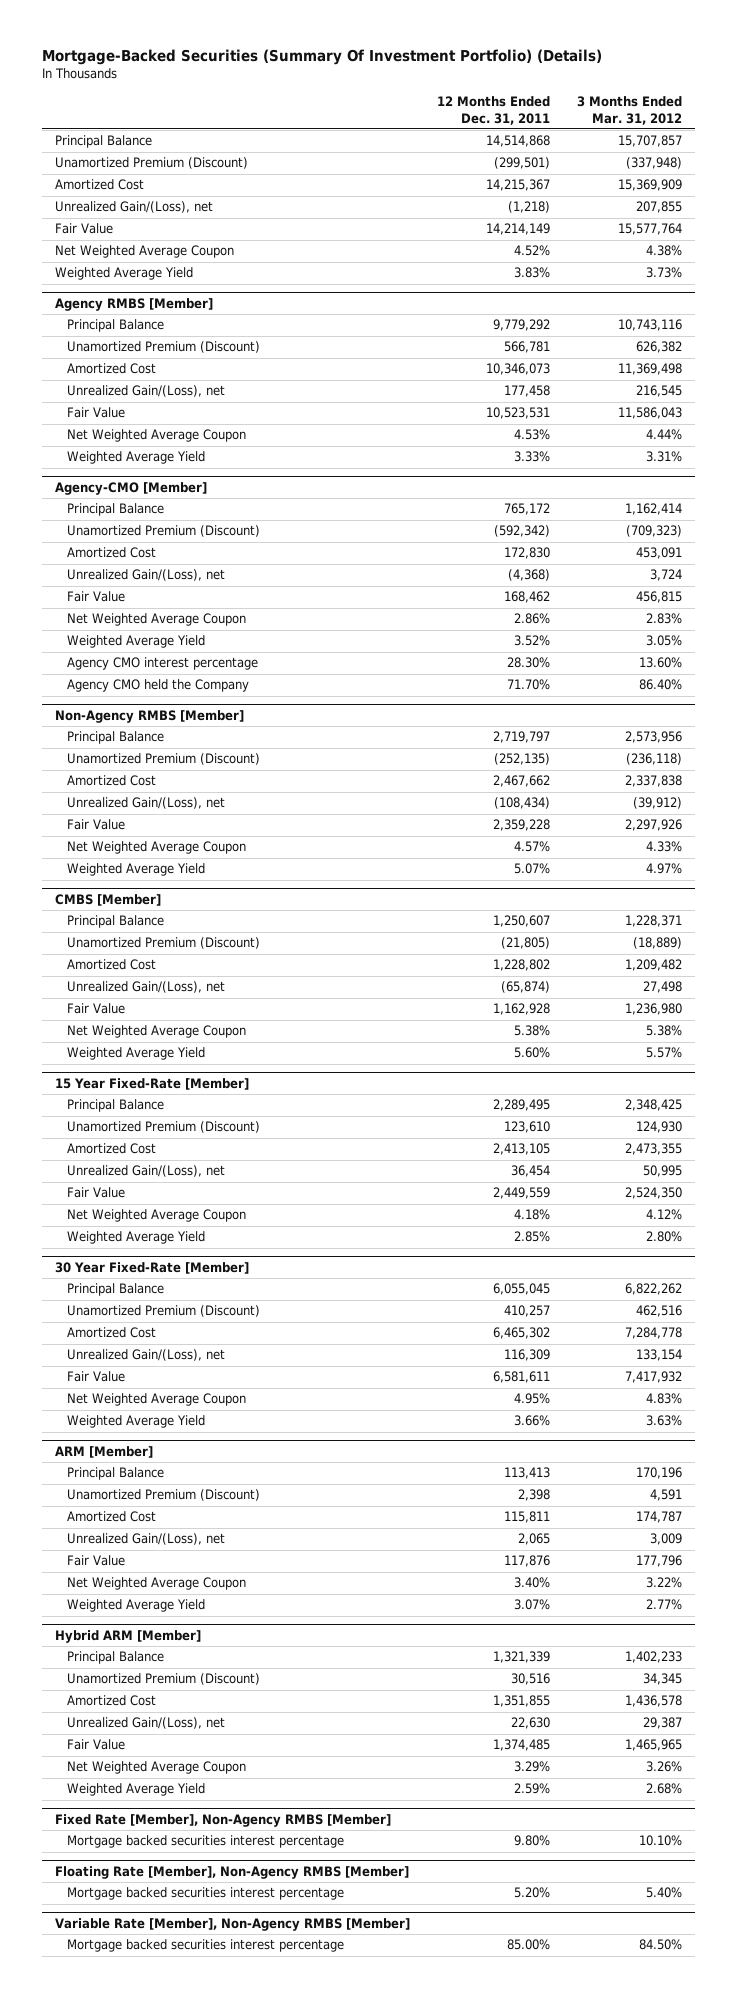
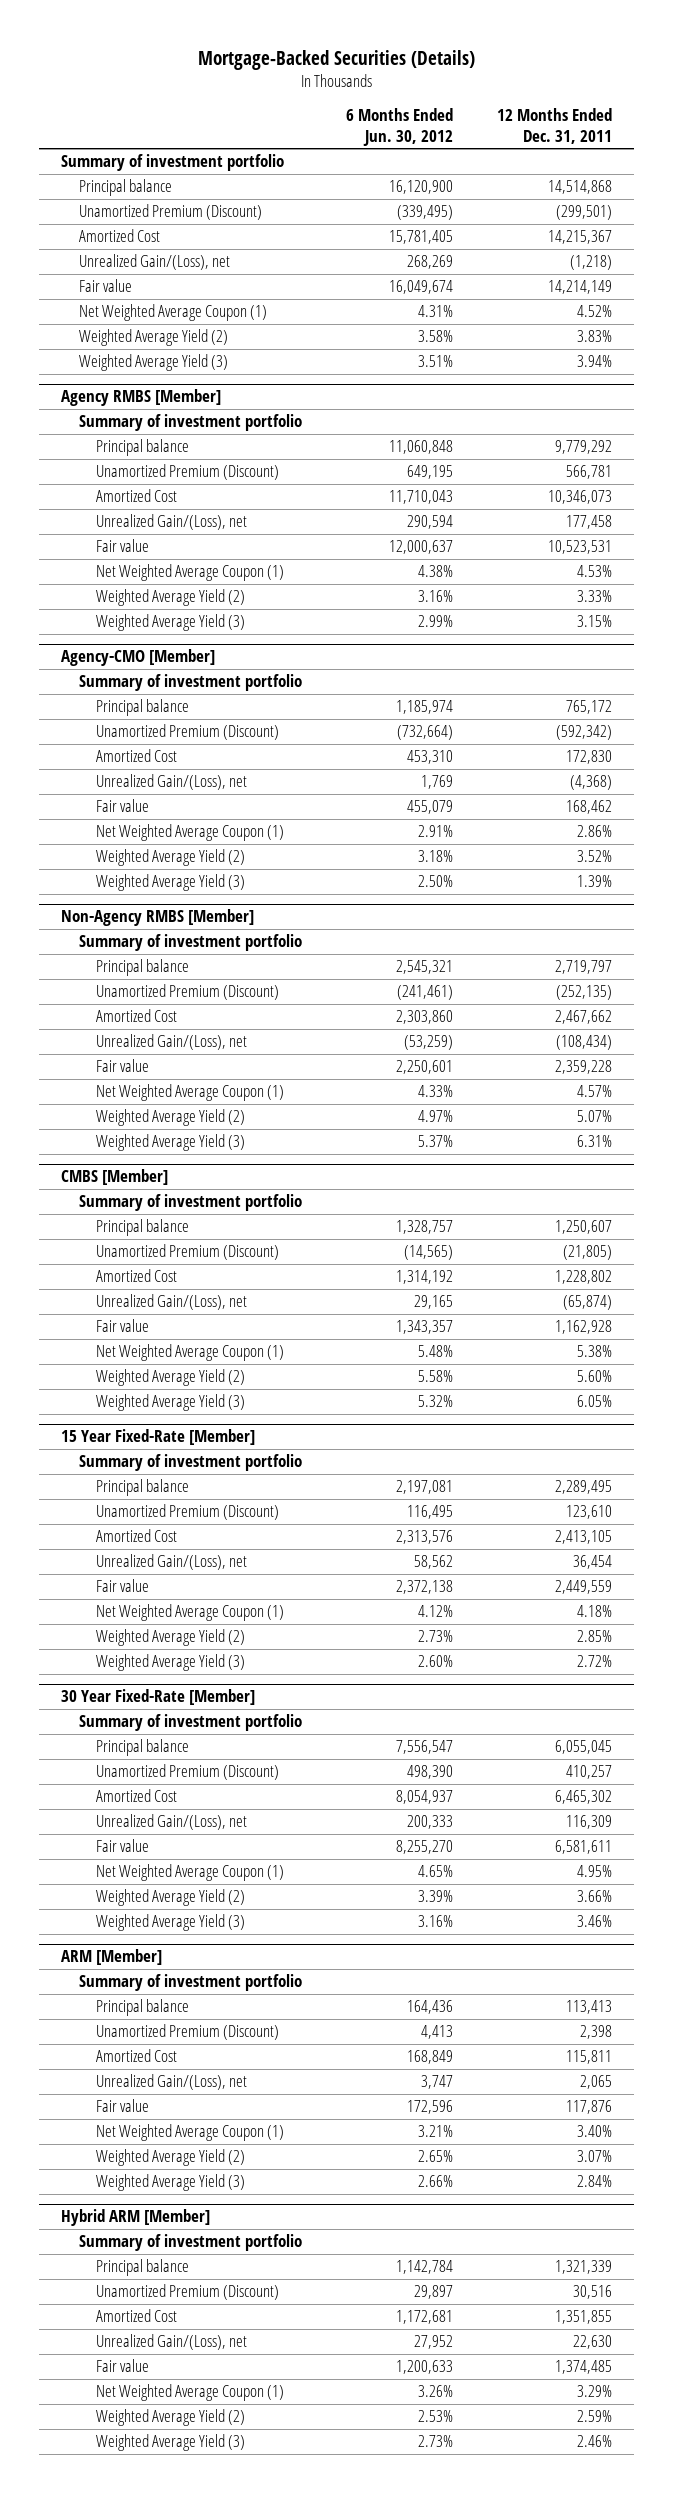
- Mortgage-Backed Securities (Summary Of Investment Portfolio) (Details)
+ Mortgage-Backed Securities (Details)
- | 12 Months Ended Dec. 31, 2011 | 3 Months Ended Mar. 31, 2012
+ | 6 Months Ended Jun. 30, 2012 | 12 Months Ended Dec. 31, 2011
- Principal Balance | 14,514,868 | 15,707,857
+ Summary of investment portfolio
+ Principal balance | 16,120,900 | 14,514,868
- Fair Value | 14,214,149 | 15,577,764
- Net Weighted Average Coupon | 4.52% | 4.38%
- Weighted Average Yield | 3.83% | 3.73%
+ Fair value | 16,049,674 | 14,214,149
+ Net Weighted Average Coupon (1) | 4.31% | 4.52%
+ Weighted Average Yield (2) | 3.58% | 3.83%
+ Weighted Average Yield (3) | 3.51% | 3.94%
@ Agency RMBS [Member]
- Principal Balance | 9,779,292 | 10,743,116
+ Summary of investment portfolio
+ Principal balance | 11,060,848 | 9,779,292
- Fair Value | 10,523,531 | 11,586,043
- Net Weighted Average Coupon | 4.53% | 4.44%
- Weighted Average Yield | 3.33% | 3.31%
+ Fair value | 12,000,637 | 10,523,531
+ Net Weighted Average Coupon (1) | 4.38% | 4.53%
+ Weighted Average Yield (2) | 3.16% | 3.33%
+ Weighted Average Yield (3) | 2.99% | 3.15%
@ Agency-CMO [Member]
- Principal Balance | 765,172 | 1,162,414
+ Summary of investment portfolio
+ Principal balance | 1,185,974 | 765,172
- Fair Value | 168,462 | 456,815
- Net Weighted Average Coupon | 2.86% | 2.83%
- Weighted Average Yield | 3.52% | 3.05%
- Agency CMO interest percentage | 28.30% | 13.60%
- Agency CMO held the Company | 71.70% | 86.40%
+ Fair value | 455,079 | 168,462
+ Net Weighted Average Coupon (1) | 2.91% | 2.86%
+ Weighted Average Yield (2) | 3.18% | 3.52%
+ Weighted Average Yield (3) | 2.50% | 1.39%
@ Non-Agency RMBS [Member]
- Principal Balance | 2,719,797 | 2,573,956
+ Summary of investment portfolio
+ Principal balance | 2,545,321 | 2,719,797
- Fair Value | 2,359,228 | 2,297,926
- Net Weighted Average Coupon | 4.57% | 4.33%
- Weighted Average Yield | 5.07% | 4.97%
+ Fair value | 2,250,601 | 2,359,228
+ Net Weighted Average Coupon (1) | 4.33% | 4.57%
+ Weighted Average Yield (2) | 4.97% | 5.07%
+ Weighted Average Yield (3) | 5.37% | 6.31%
@ CMBS [Member]
- Principal Balance | 1,250,607 | 1,228,371
+ Summary of investment portfolio
+ Principal balance | 1,328,757 | 1,250,607
- Fair Value | 1,162,928 | 1,236,980
- Net Weighted Average Coupon | 5.38% | 5.38%
- Weighted Average Yield | 5.60% | 5.57%
+ Fair value | 1,343,357 | 1,162,928
+ Net Weighted Average Coupon (1) | 5.48% | 5.38%
+ Weighted Average Yield (2) | 5.58% | 5.60%
+ Weighted Average Yield (3) | 5.32% | 6.05%
@ 15 Year Fixed-Rate [Member]
- Principal Balance | 2,289,495 | 2,348,425
+ Summary of investment portfolio
+ Principal balance | 2,197,081 | 2,289,495
- Fair Value | 2,449,559 | 2,524,350
- Net Weighted Average Coupon | 4.18% | 4.12%
- Weighted Average Yield | 2.85% | 2.80%
+ Fair value | 2,372,138 | 2,449,559
+ Net Weighted Average Coupon (1) | 4.12% | 4.18%
+ Weighted Average Yield (2) | 2.73% | 2.85%
+ Weighted Average Yield (3) | 2.60% | 2.72%
@ 30 Year Fixed-Rate [Member]
- Principal Balance | 6,055,045 | 6,822,262
+ Summary of investment portfolio
+ Principal balance | 7,556,547 | 6,055,045
- Fair Value | 6,581,611 | 7,417,932
- Net Weighted Average Coupon | 4.95% | 4.83%
- Weighted Average Yield | 3.66% | 3.63%
+ Fair value | 8,255,270 | 6,581,611
+ Net Weighted Average Coupon (1) | 4.65% | 4.95%
+ Weighted Average Yield (2) | 3.39% | 3.66%
+ Weighted Average Yield (3) | 3.16% | 3.46%
@ ARM [Member]
- Principal Balance | 113,413 | 170,196
+ Summary of investment portfolio
+ Principal balance | 164,436 | 113,413
- Fair Value | 117,876 | 177,796
- Net Weighted Average Coupon | 3.40% | 3.22%
- Weighted Average Yield | 3.07% | 2.77%
+ Fair value | 172,596 | 117,876
+ Net Weighted Average Coupon (1) | 3.21% | 3.40%
+ Weighted Average Yield (2) | 2.65% | 3.07%
+ Weighted Average Yield (3) | 2.66% | 2.84%
@ Hybrid ARM [Member]
- Principal Balance | 1,321,339 | 1,402,233
+ Summary of investment portfolio
+ Principal balance | 1,142,784 | 1,321,339
- Fair Value | 1,374,485 | 1,465,965
- Net Weighted Average Coupon | 3.29% | 3.26%
- Weighted Average Yield | 2.59% | 2.68%
- Fixed Rate [Member], Non-Agency RMBS [Member]
- Mortgage backed securities interest percentage | 9.80% | 10.10%
- Floating Rate [Member], Non-Agency RMBS [Member]
- Mortgage backed securities interest percentage | 5.20% | 5.40%
- Variable Rate [Member], Non-Agency RMBS [Member]
- Mortgage backed securities interest percentage | 85.00% | 84.50%
@ Hybrid ARM [Member]
+ Fair value | 1,200,633 | 1,374,485
+ Net Weighted Average Coupon (1) | 3.26% | 3.29%
+ Weighted Average Yield (2) | 2.53% | 2.59%
+ Weighted Average Yield (3) | 2.73% | 2.46%

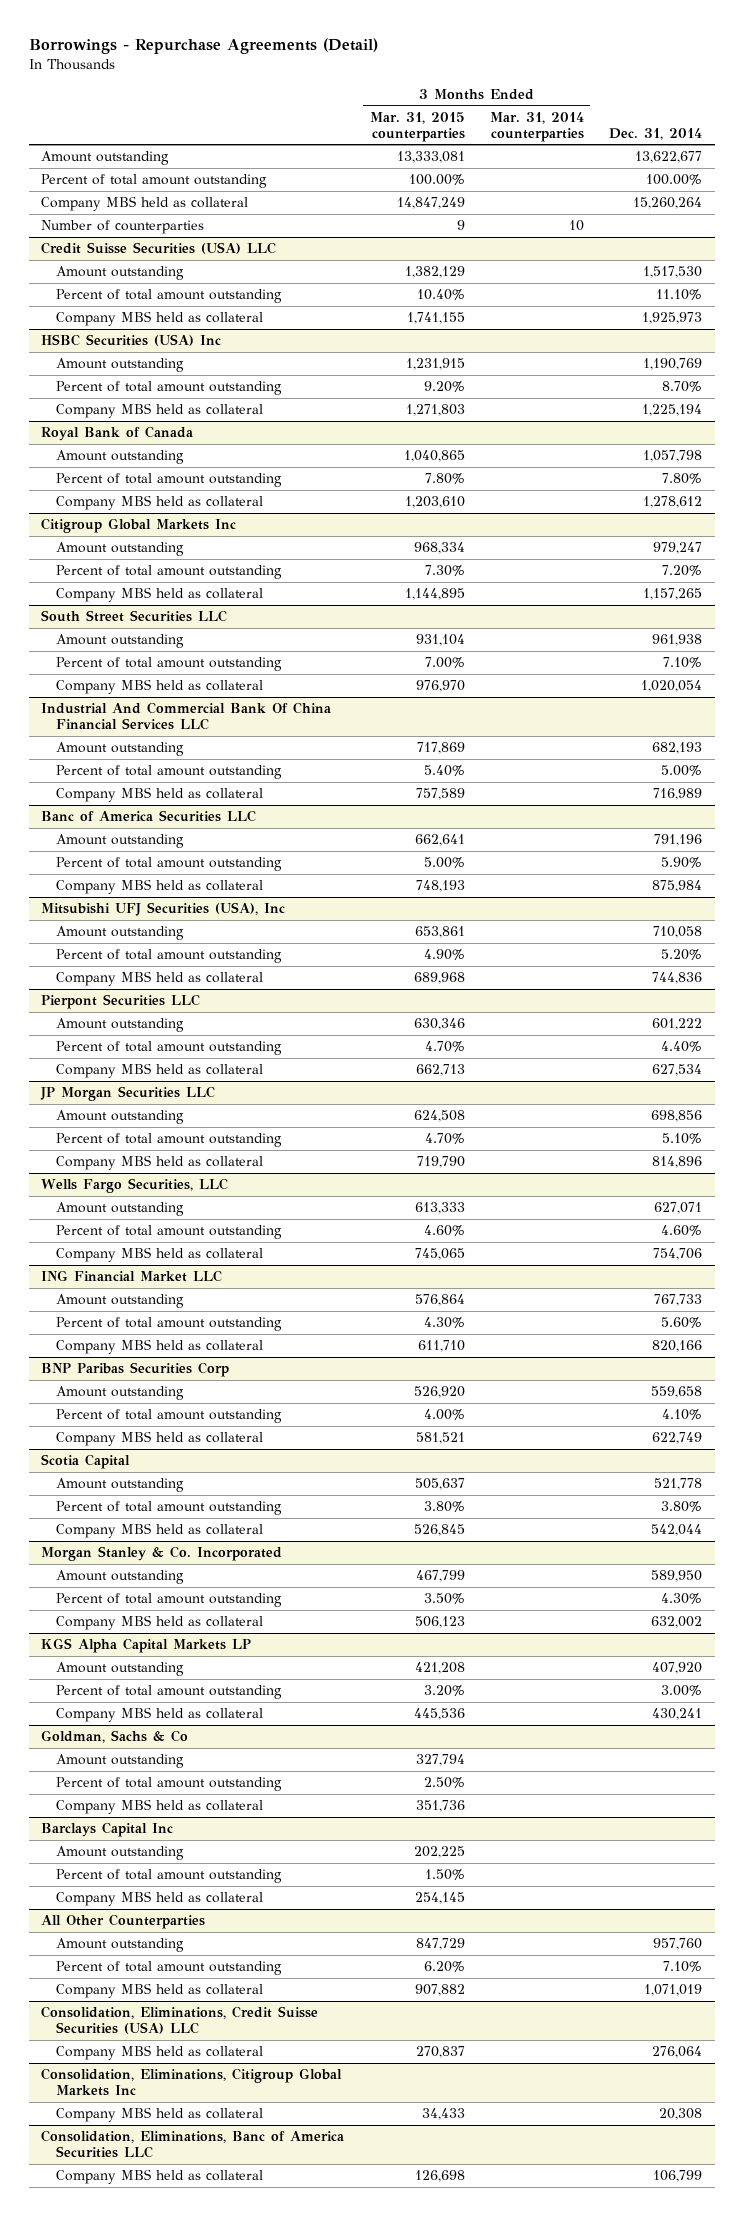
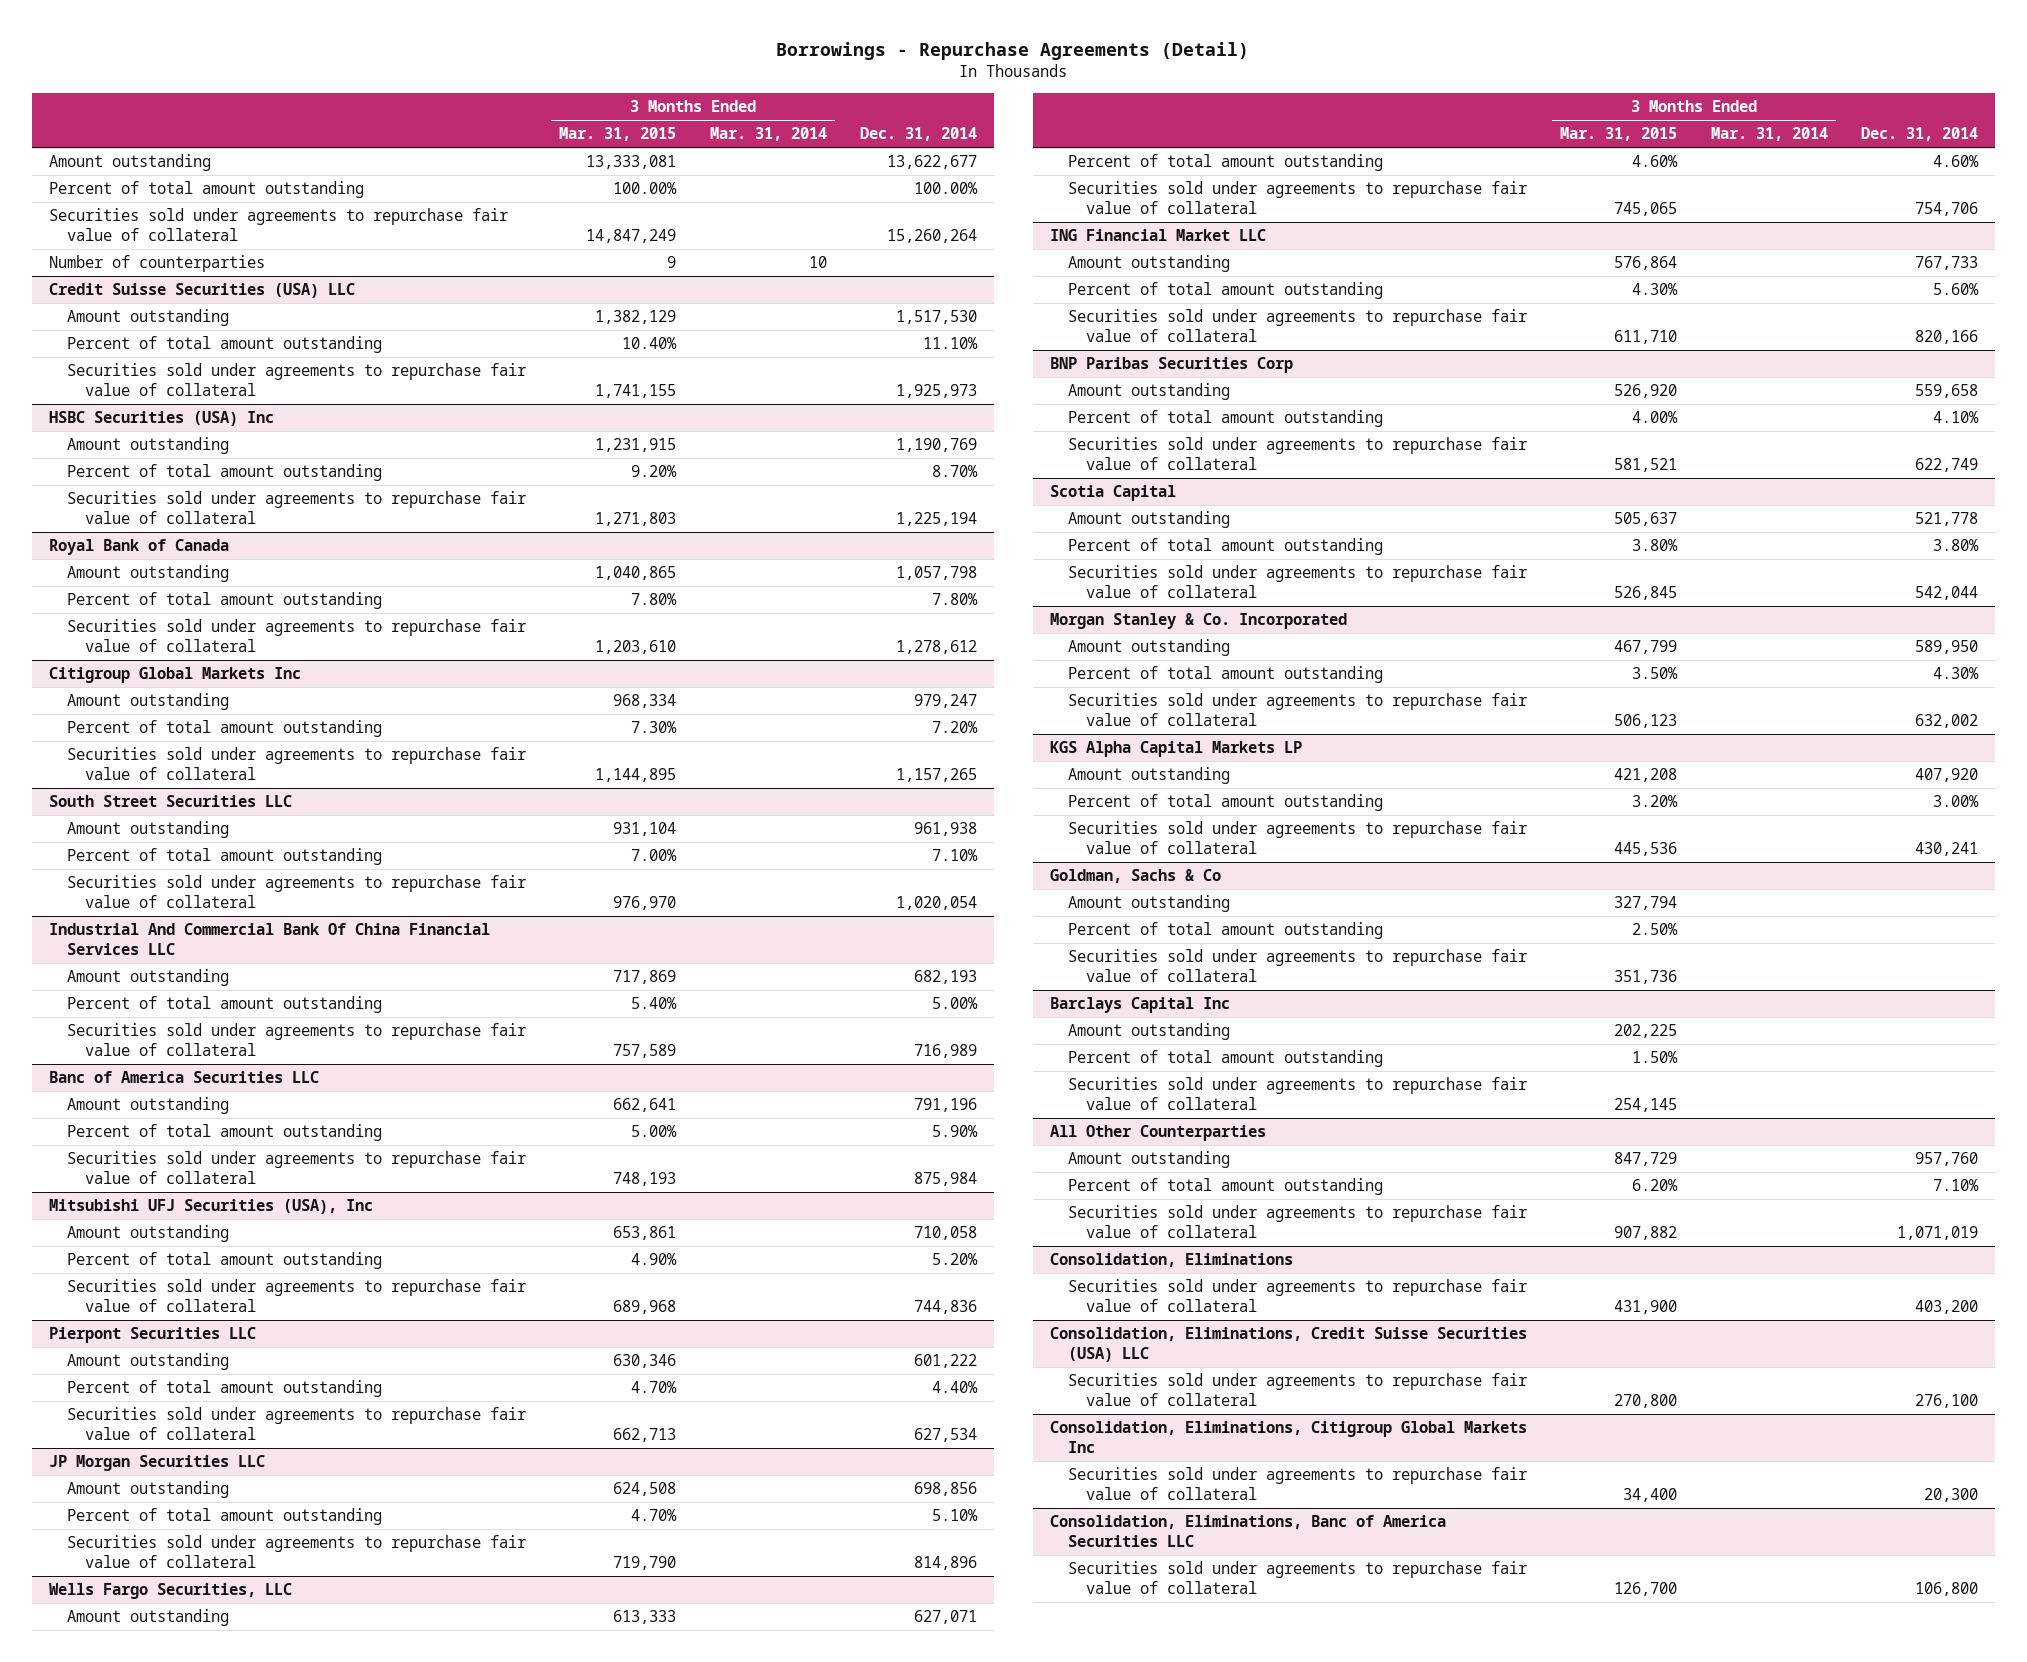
- | 3 Months Ended Mar. 31, 2015 counterparties | 3 Months Ended Mar. 31, 2014 counterparties | Dec. 31, 2014
+ | 3 Months Ended Mar. 31, 2015 | 3 Months Ended Mar. 31, 2014 | Dec. 31, 2014
- Company MBS held as collateral | 14,847,249 | | 15,260,264
+ Securities sold under agreements to repurchase fair value of collateral | 14,847,249 | | 15,260,264
@ Credit Suisse Securities (USA) LLC
- Company MBS held as collateral | 1,741,155 | | 1,925,973
+ Securities sold under agreements to repurchase fair value of collateral | 1,741,155 | | 1,925,973
@ HSBC Securities (USA) Inc
- Company MBS held as collateral | 1,271,803 | | 1,225,194
+ Securities sold under agreements to repurchase fair value of collateral | 1,271,803 | | 1,225,194
@ Royal Bank of Canada
- Company MBS held as collateral | 1,203,610 | | 1,278,612
+ Securities sold under agreements to repurchase fair value of collateral | 1,203,610 | | 1,278,612
@ Citigroup Global Markets Inc
- Company MBS held as collateral | 1,144,895 | | 1,157,265
+ Securities sold under agreements to repurchase fair value of collateral | 1,144,895 | | 1,157,265
@ South Street Securities LLC
- Company MBS held as collateral | 976,970 | | 1,020,054
+ Securities sold under agreements to repurchase fair value of collateral | 976,970 | | 1,020,054
@ Industrial And Commercial Bank Of China Financial Services LLC
- Company MBS held as collateral | 757,589 | | 716,989
+ Securities sold under agreements to repurchase fair value of collateral | 757,589 | | 716,989
@ Banc of America Securities LLC
- Company MBS held as collateral | 748,193 | | 875,984
+ Securities sold under agreements to repurchase fair value of collateral | 748,193 | | 875,984
@ Mitsubishi UFJ Securities (USA), Inc
- Company MBS held as collateral | 689,968 | | 744,836
+ Securities sold under agreements to repurchase fair value of collateral | 689,968 | | 744,836
@ Pierpont Securities LLC
- Company MBS held as collateral | 662,713 | | 627,534
+ Securities sold under agreements to repurchase fair value of collateral | 662,713 | | 627,534
@ JP Morgan Securities LLC
- Company MBS held as collateral | 719,790 | | 814,896
+ Securities sold under agreements to repurchase fair value of collateral | 719,790 | | 814,896
@ Wells Fargo Securities, LLC
- Company MBS held as collateral | 745,065 | | 754,706
+ Securities sold under agreements to repurchase fair value of collateral | 745,065 | | 754,706
@ ING Financial Market LLC
- Company MBS held as collateral | 611,710 | | 820,166
+ Securities sold under agreements to repurchase fair value of collateral | 611,710 | | 820,166
@ BNP Paribas Securities Corp
- Company MBS held as collateral | 581,521 | | 622,749
+ Securities sold under agreements to repurchase fair value of collateral | 581,521 | | 622,749
@ Scotia Capital
- Company MBS held as collateral | 526,845 | | 542,044
+ Securities sold under agreements to repurchase fair value of collateral | 526,845 | | 542,044
@ Morgan Stanley & Co. Incorporated
- Company MBS held as collateral | 506,123 | | 632,002
+ Securities sold under agreements to repurchase fair value of collateral | 506,123 | | 632,002
@ KGS Alpha Capital Markets LP
- Company MBS held as collateral | 445,536 | | 430,241
+ Securities sold under agreements to repurchase fair value of collateral | 445,536 | | 430,241
@ Goldman, Sachs & Co
- Company MBS held as collateral | 351,736 | |
+ Securities sold under agreements to repurchase fair value of collateral | 351,736 | |
@ Barclays Capital Inc
- Company MBS held as collateral | 254,145 | |
+ Securities sold under agreements to repurchase fair value of collateral | 254,145 | |
@ All Other Counterparties
- Company MBS held as collateral | 907,882 | | 1,071,019
+ Securities sold under agreements to repurchase fair value of collateral | 907,882 | | 1,071,019
+ Consolidation, Eliminations
+ Securities sold under agreements to repurchase fair value of collateral | 431,900 | | 403,200
@ Consolidation, Eliminations, Credit Suisse Securities (USA) LLC
- Company MBS held as collateral | 270,837 | | 276,064
+ Securities sold under agreements to repurchase fair value of collateral | 270,800 | | 276,100
@ Consolidation, Eliminations, Citigroup Global Markets Inc
- Company MBS held as collateral | 34,433 | | 20,308
+ Securities sold under agreements to repurchase fair value of collateral | 34,400 | | 20,300
@ Consolidation, Eliminations, Banc of America Securities LLC
- Company MBS held as collateral | 126,698 | | 106,799
+ Securities sold under agreements to repurchase fair value of collateral | 126,700 | | 106,800

